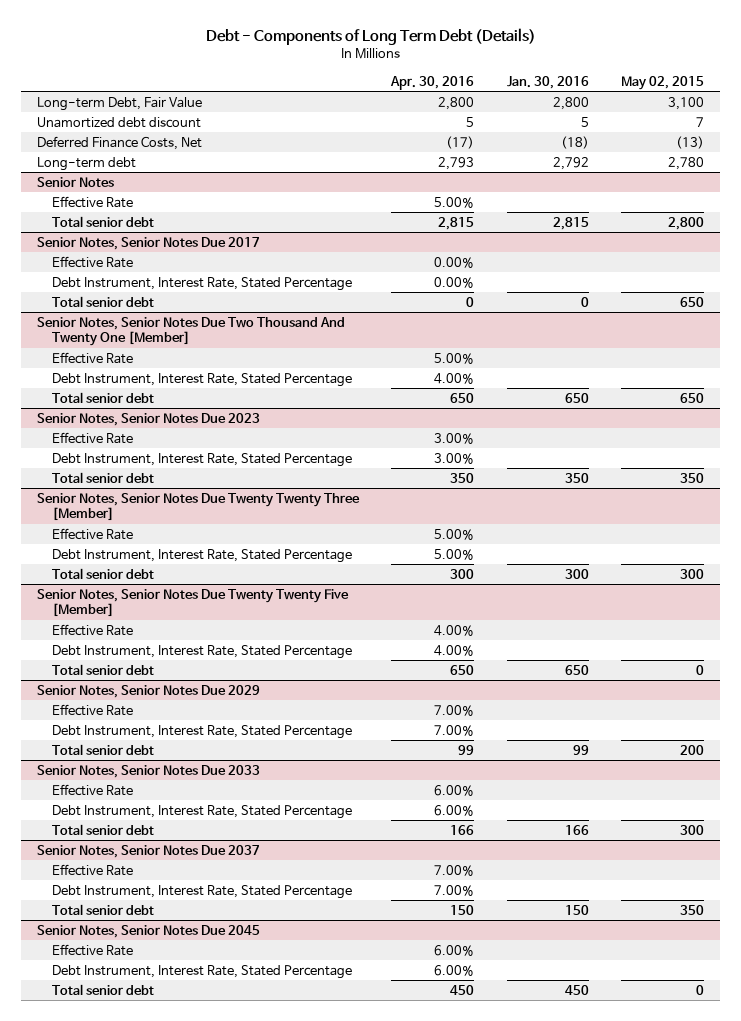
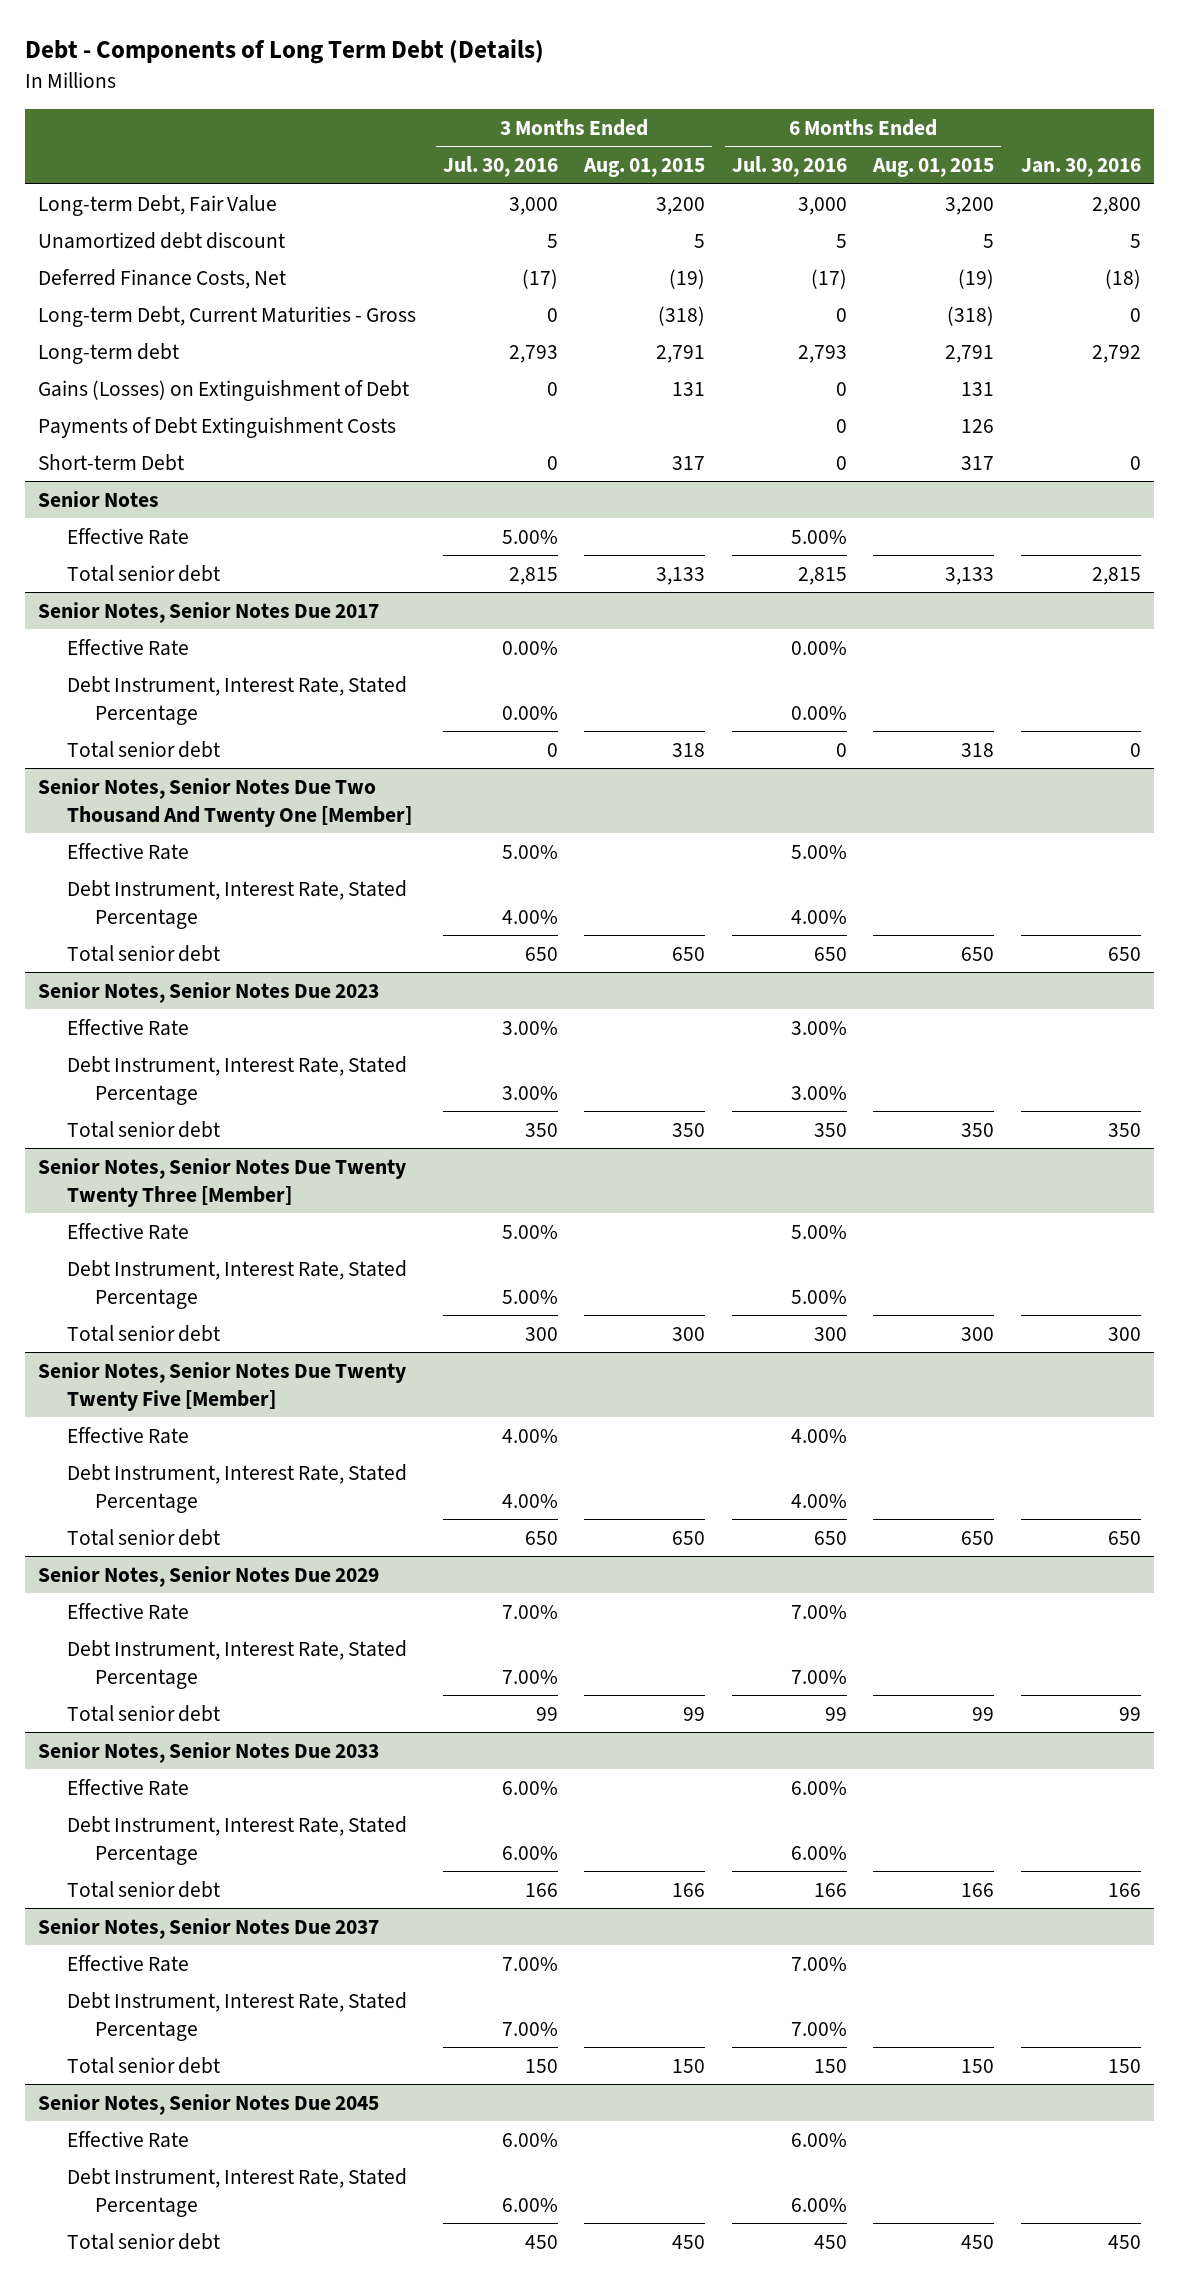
- | Apr. 30, 2016 | Jan. 30, 2016 | May 02, 2015
+ | 3 Months Ended Jul. 30, 2016 | 3 Months Ended Aug. 01, 2015 | 6 Months Ended Jul. 30, 2016 | 6 Months Ended Aug. 01, 2015 | Jan. 30, 2016
+ Long-term Debt, Current Maturities - Gross | 0 | (318) | 0 | (318) | 0
+ Gains (Losses) on Extinguishment of Debt | 0 | 131 | 0 | 131 |
+ Payments of Debt Extinguishment Costs | | | 0 | 126 |
+ Short-term Debt | 0 | 317 | 0 | 317 | 0

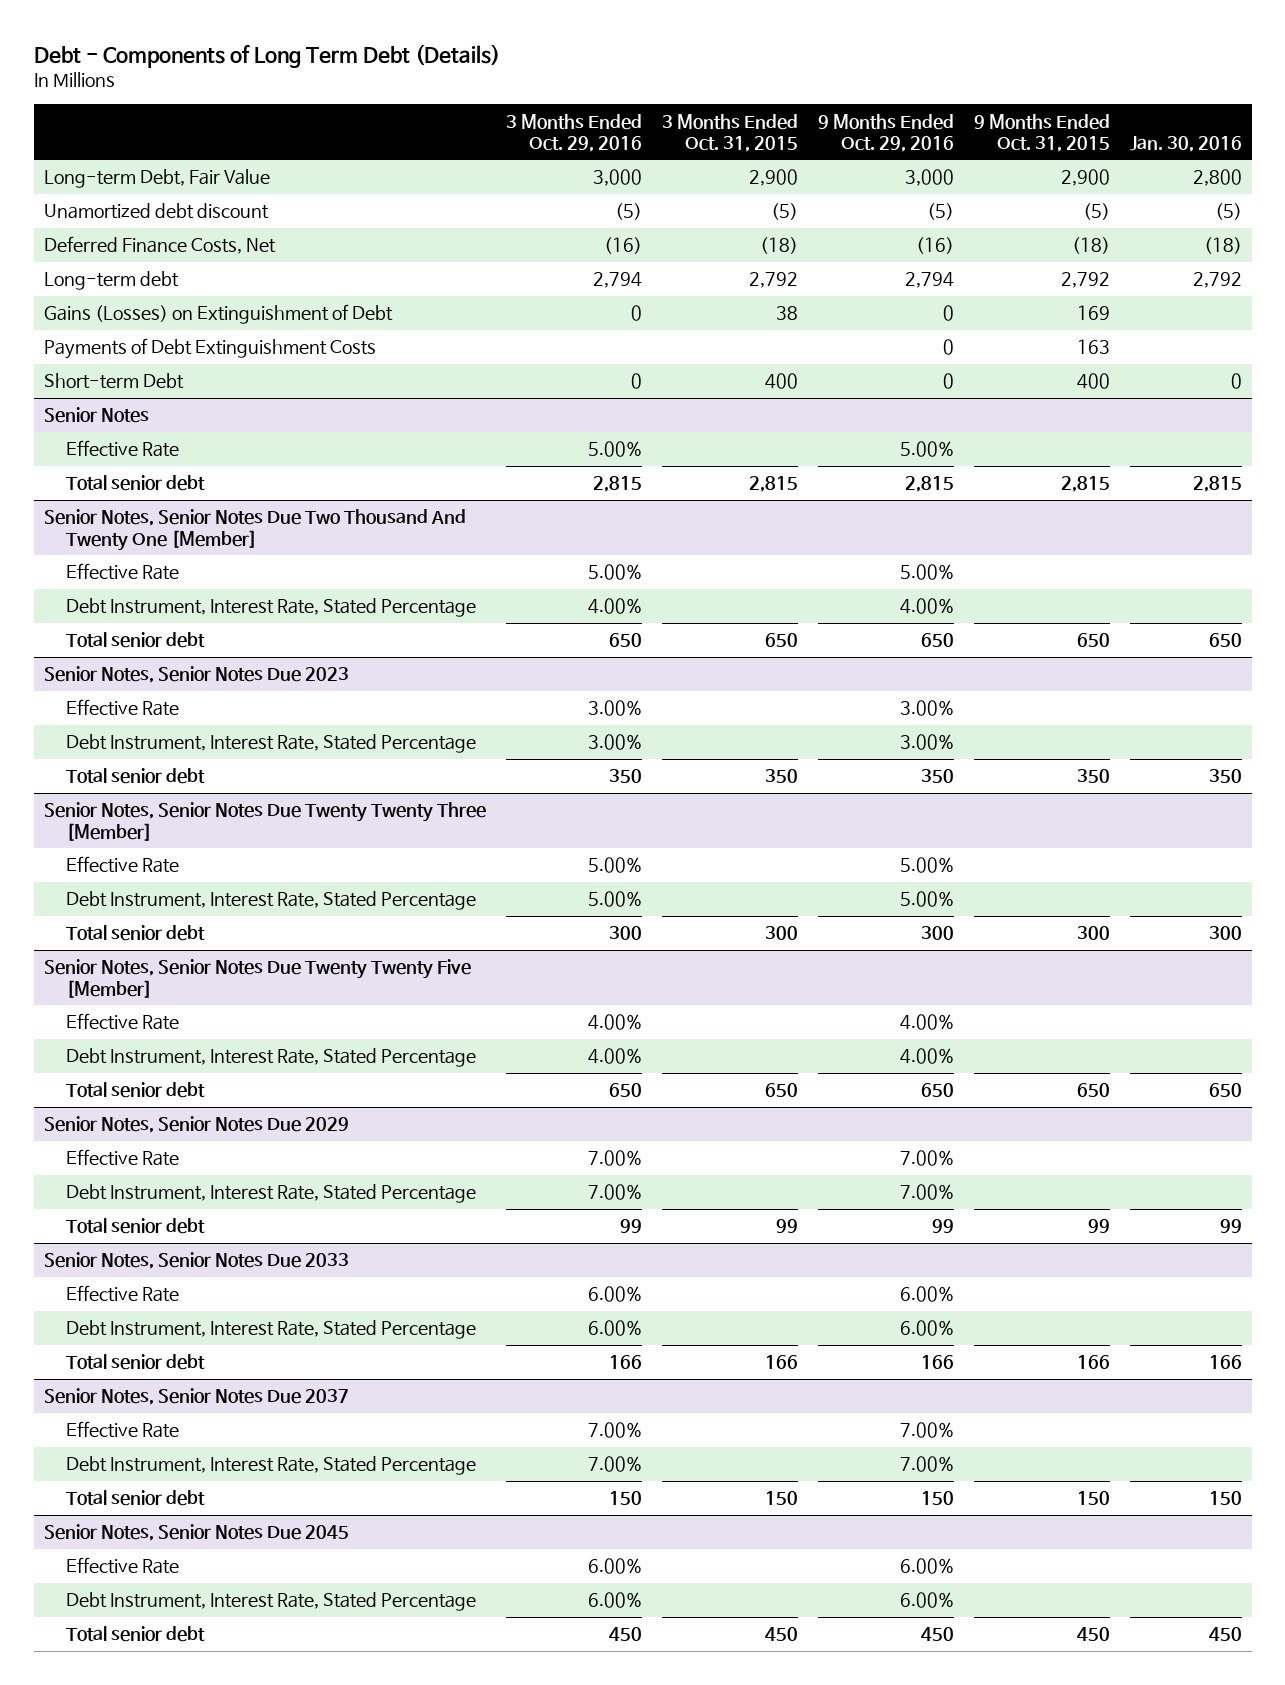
- | 3 Months Ended Jul. 30, 2016 | 3 Months Ended Aug. 01, 2015 | 6 Months Ended Jul. 30, 2016 | 6 Months Ended Aug. 01, 2015 | Jan. 30, 2016
+ | 3 Months Ended Oct. 29, 2016 | 3 Months Ended Oct. 31, 2015 | 9 Months Ended Oct. 29, 2016 | 9 Months Ended Oct. 31, 2015 | Jan. 30, 2016
- Unamortized debt discount | 5 | 5 | 5 | 5 | 5
+ Unamortized debt discount | (5) | (5) | (5) | (5) | (5)
- Long-term Debt, Current Maturities - Gross | 0 | (318) | 0 | (318) | 0
- Senior Notes, Senior Notes Due 2017
- Effective Rate | 0.00% | | 0.00% | |
- Debt Instrument, Interest Rate, Stated Percentage | 0.00% | | 0.00% | |
- Total senior debt | 0 | 318 | 0 | 318 | 0

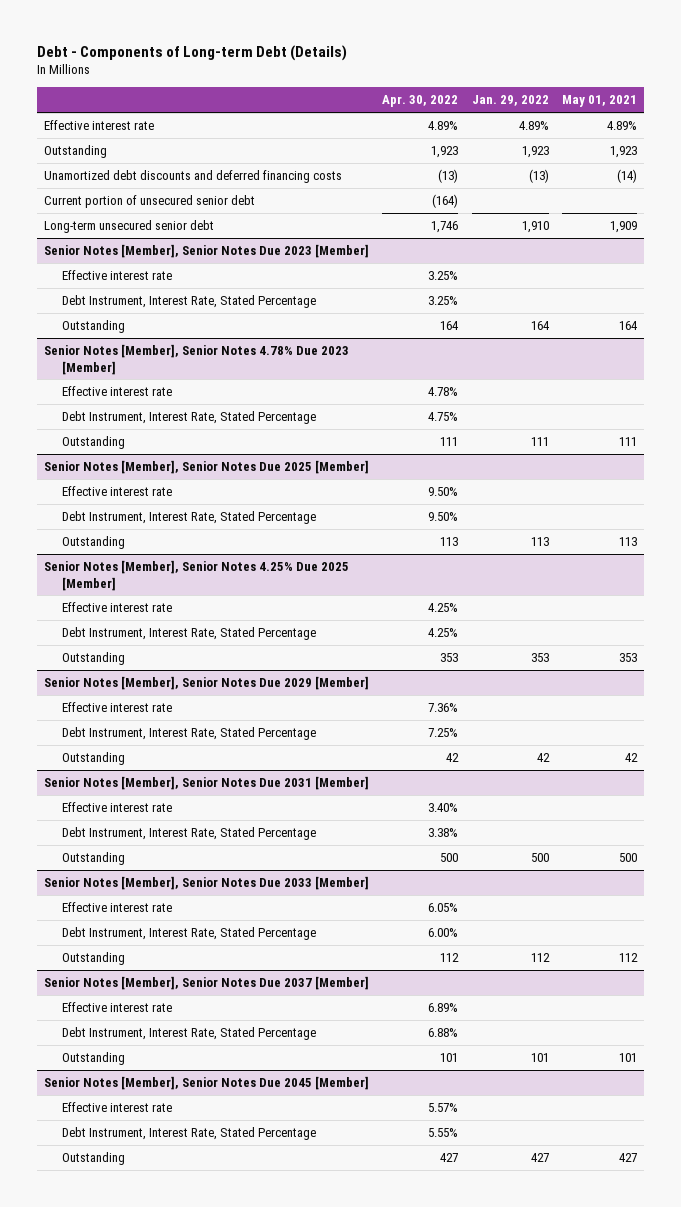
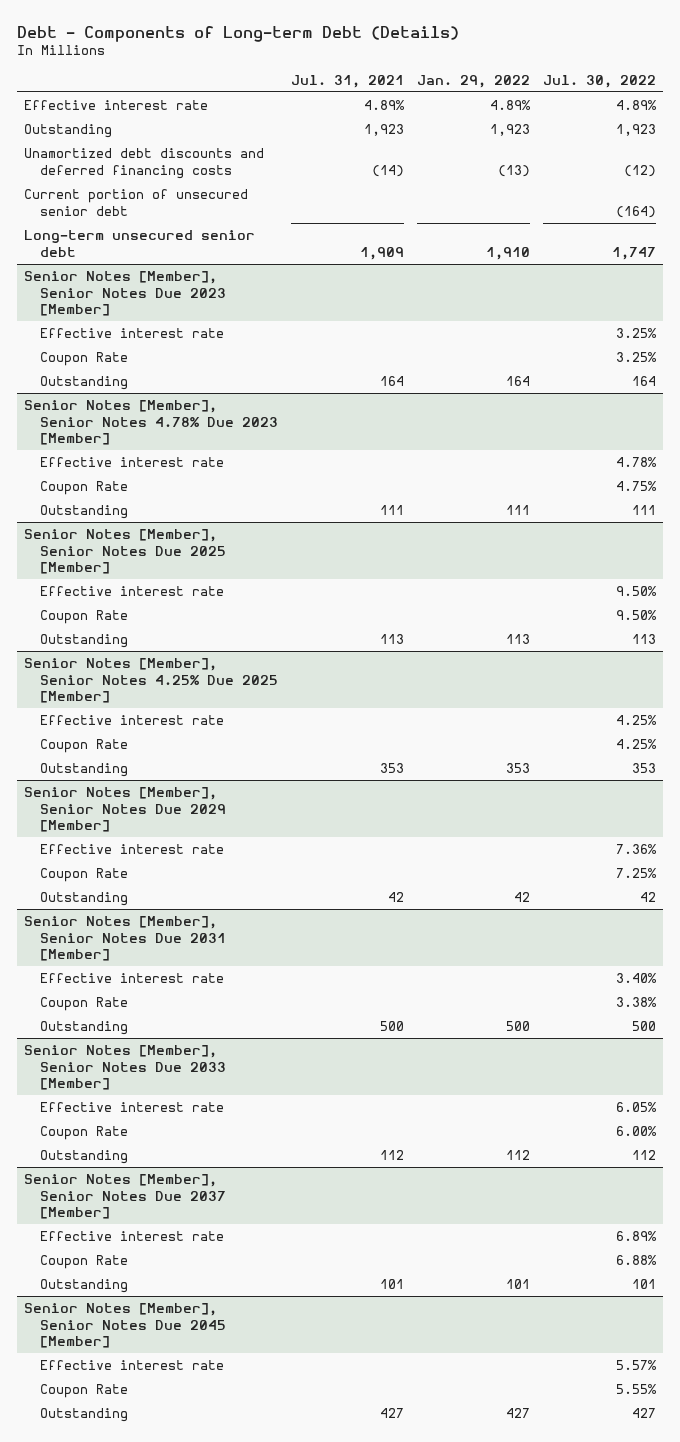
- | Apr. 30, 2022 | Jan. 29, 2022 | May 01, 2021
+ | Jul. 31, 2021 | Jan. 29, 2022 | Jul. 30, 2022
@ Senior Notes [Member], Senior Notes Due 2023 [Member]
- Debt Instrument, Interest Rate, Stated Percentage | 3.25% | |
+ Coupon Rate | | | 3.25%
@ Senior Notes [Member], Senior Notes 4.78% Due 2023 [Member]
- Debt Instrument, Interest Rate, Stated Percentage | 4.75% | |
+ Coupon Rate | | | 4.75%
@ Senior Notes [Member], Senior Notes Due 2025 [Member]
- Debt Instrument, Interest Rate, Stated Percentage | 9.50% | |
+ Coupon Rate | | | 9.50%
@ Senior Notes [Member], Senior Notes 4.25% Due 2025 [Member]
- Debt Instrument, Interest Rate, Stated Percentage | 4.25% | |
+ Coupon Rate | | | 4.25%
@ Senior Notes [Member], Senior Notes Due 2029 [Member]
- Debt Instrument, Interest Rate, Stated Percentage | 7.25% | |
+ Coupon Rate | | | 7.25%
@ Senior Notes [Member], Senior Notes Due 2031 [Member]
- Debt Instrument, Interest Rate, Stated Percentage | 3.38% | |
+ Coupon Rate | | | 3.38%
@ Senior Notes [Member], Senior Notes Due 2033 [Member]
- Debt Instrument, Interest Rate, Stated Percentage | 6.00% | |
+ Coupon Rate | | | 6.00%
@ Senior Notes [Member], Senior Notes Due 2037 [Member]
- Debt Instrument, Interest Rate, Stated Percentage | 6.88% | |
+ Coupon Rate | | | 6.88%
@ Senior Notes [Member], Senior Notes Due 2045 [Member]
- Debt Instrument, Interest Rate, Stated Percentage | 5.55% | |
+ Coupon Rate | | | 5.55%

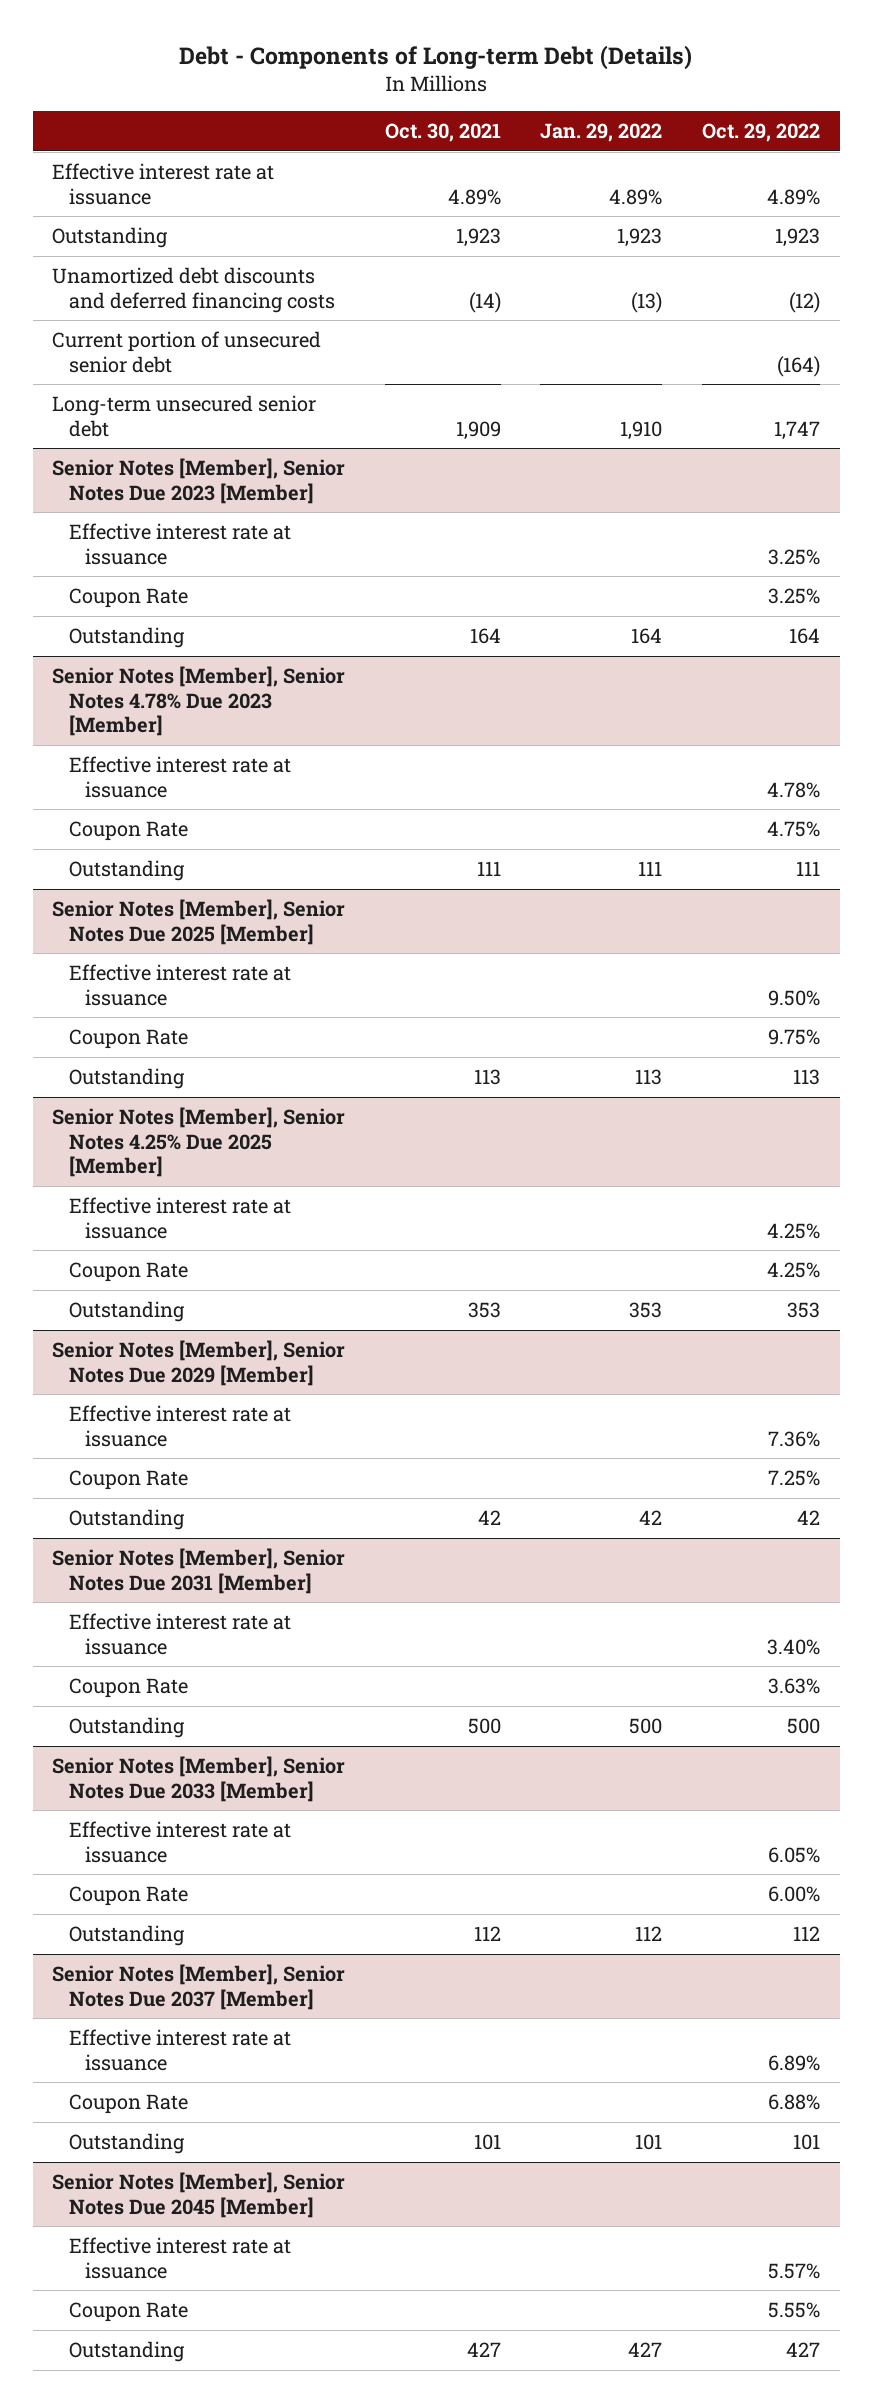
- | Jul. 31, 2021 | Jan. 29, 2022 | Jul. 30, 2022
+ | Oct. 30, 2021 | Jan. 29, 2022 | Oct. 29, 2022
- Effective interest rate | 4.89% | 4.89% | 4.89%
+ Effective interest rate at issuance | 4.89% | 4.89% | 4.89%
@ Senior Notes [Member], Senior Notes Due 2023 [Member]
- Effective interest rate | | | 3.25%
+ Effective interest rate at issuance | | | 3.25%
@ Senior Notes [Member], Senior Notes 4.78% Due 2023 [Member]
- Effective interest rate | | | 4.78%
+ Effective interest rate at issuance | | | 4.78%
@ Senior Notes [Member], Senior Notes Due 2025 [Member]
- Effective interest rate | | | 9.50%
+ Effective interest rate at issuance | | | 9.50%
@ Senior Notes [Member], Senior Notes 4.25% Due 2025 [Member]
- Effective interest rate | | | 4.25%
+ Effective interest rate at issuance | | | 4.25%
@ Senior Notes [Member], Senior Notes Due 2029 [Member]
- Effective interest rate | | | 7.36%
+ Effective interest rate at issuance | | | 7.36%
@ Senior Notes [Member], Senior Notes Due 2031 [Member]
- Effective interest rate | | | 3.40%
+ Effective interest rate at issuance | | | 3.40%
@ Senior Notes [Member], Senior Notes Due 2033 [Member]
- Effective interest rate | | | 6.05%
+ Effective interest rate at issuance | | | 6.05%
@ Senior Notes [Member], Senior Notes Due 2037 [Member]
- Effective interest rate | | | 6.89%
+ Effective interest rate at issuance | | | 6.89%
@ Senior Notes [Member], Senior Notes Due 2045 [Member]
- Effective interest rate | | | 5.57%
+ Effective interest rate at issuance | | | 5.57%

